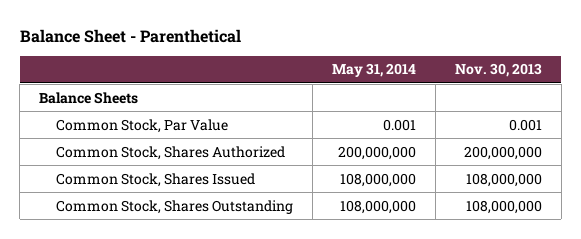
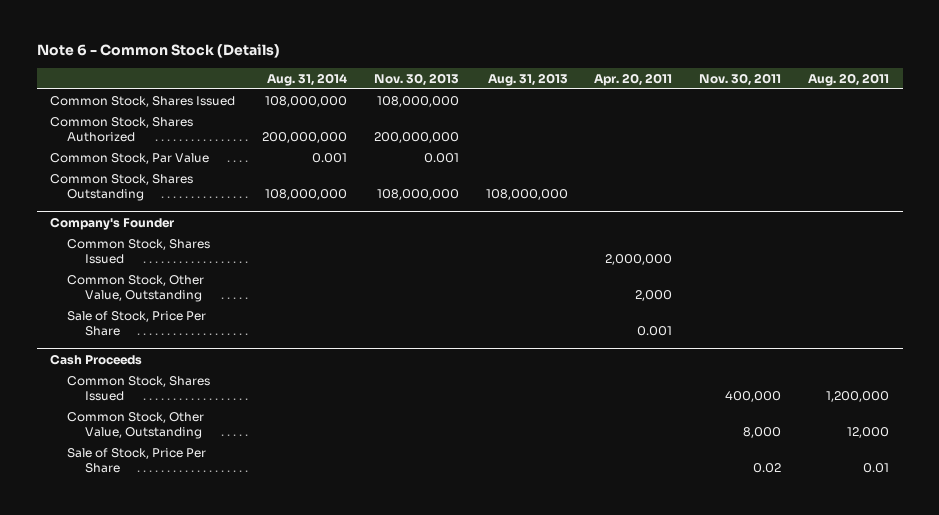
- Balance Sheet - Parenthetical
+ Note 6 - Common Stock (Details)
- | May 31, 2014 | Nov. 30, 2013
+ | Aug. 31, 2014 | Nov. 30, 2013 | Aug. 31, 2013 | Apr. 20, 2011 | Nov. 30, 2011 | Aug. 20, 2011
- Balance Sheets
moved down: Common Stock, Shares Authorized | 200,000,000 | 200,000,000 | | | |
moved down: Common Stock, Par Value | 0.001 | 0.001 | | | |
+ Company's Founder
+ Common Stock, Shares Issued | | | | 2,000,000 | |
+ Common Stock, Other Value, Outstanding | | | | 2,000 | |
+ Sale of Stock, Price Per Share | | | | 0.001 | |
+ Cash Proceeds
+ Common Stock, Shares Issued | | | | | 400,000 | 1,200,000
+ Common Stock, Other Value, Outstanding | | | | | 8,000 | 12,000
+ Sale of Stock, Price Per Share | | | | | 0.02 | 0.01

